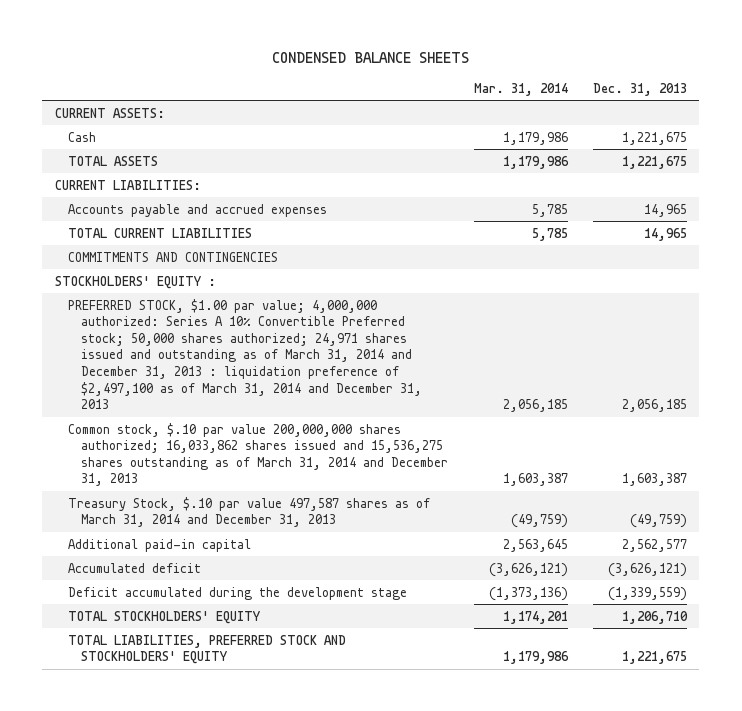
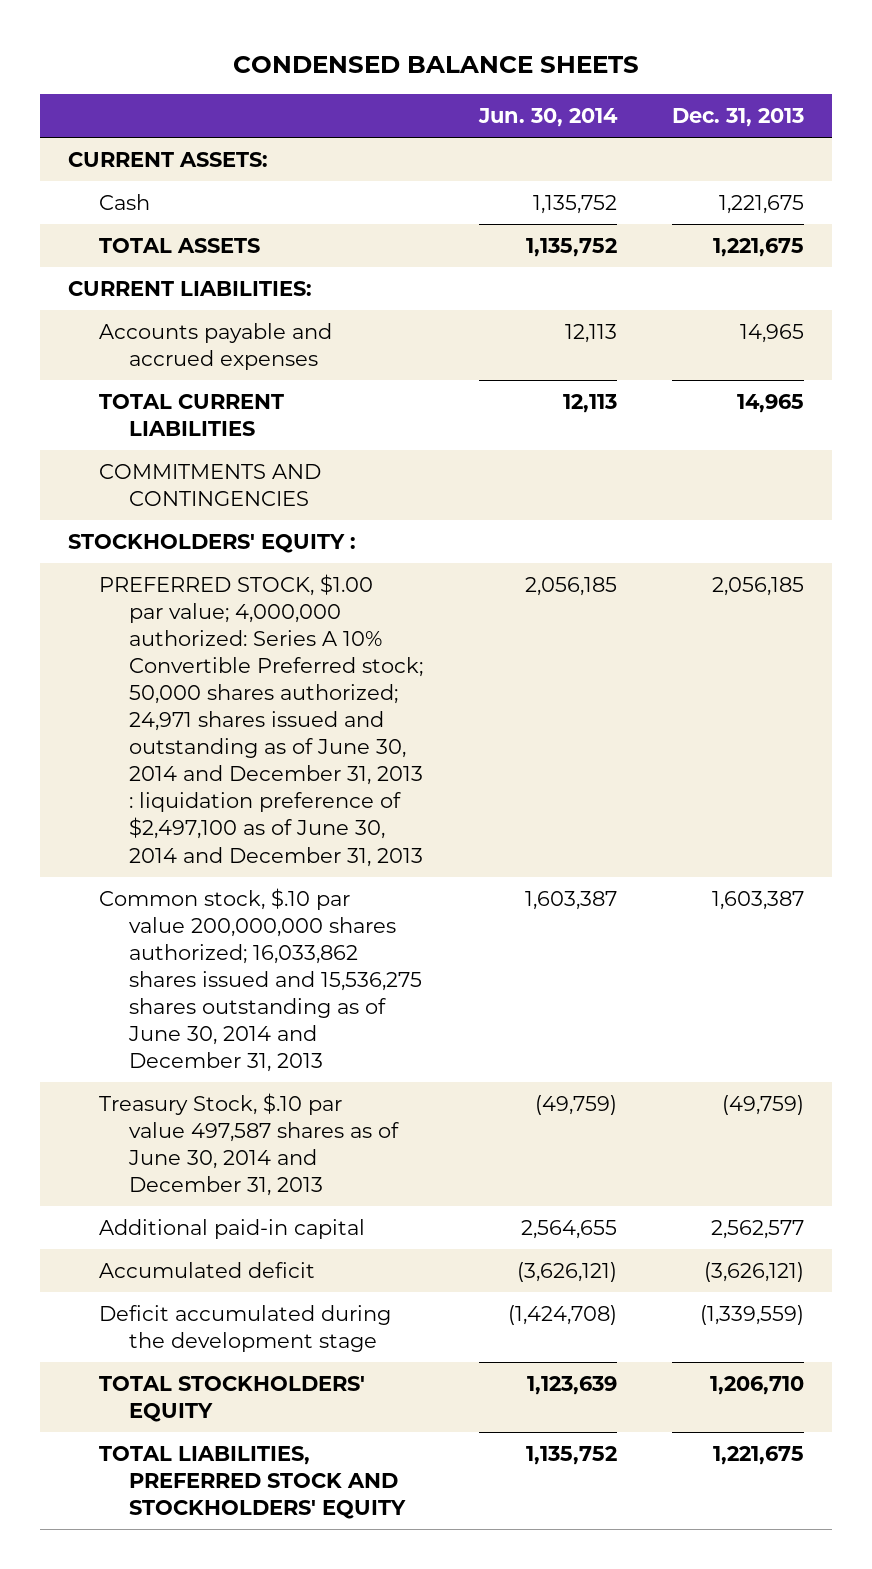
- | Mar. 31, 2014 | Dec. 31, 2013
+ | Jun. 30, 2014 | Dec. 31, 2013
- PREFERRED STOCK, $1.00 par value; 4,000,000 authorized: Series A 10% Convertible Preferred stock; 50,000 shares authorized; 24,971 shares issued and outstanding as of March 31, 2014 and December 31, 2013 : liquidation preference of $2,497,100 as of March 31, 2014 and December 31, 2013 | 2,056,185 | 2,056,185
- Common stock, $.10 par value 200,000,000 shares authorized; 16,033,862 shares issued and 15,536,275 shares outstanding as of March 31, 2014 and December 31, 2013 | 1,603,387 | 1,603,387
- Treasury Stock, $.10 par value 497,587 shares as of March 31, 2014 and December 31, 2013 | (49,759) | (49,759)
+ PREFERRED STOCK, $1.00 par value; 4,000,000 authorized: Series A 10% Convertible Preferred stock; 50,000 shares authorized; 24,971 shares issued and outstanding as of June 30, 2014 and December 31, 2013 : liquidation preference of $2,497,100 as of June 30, 2014 and December 31, 2013 | 2,056,185 | 2,056,185
+ Common stock, $.10 par value 200,000,000 shares authorized; 16,033,862 shares issued and 15,536,275 shares outstanding as of June 30, 2014 and December 31, 2013 | 1,603,387 | 1,603,387
+ Treasury Stock, $.10 par value 497,587 shares as of June 30, 2014 and December 31, 2013 | (49,759) | (49,759)

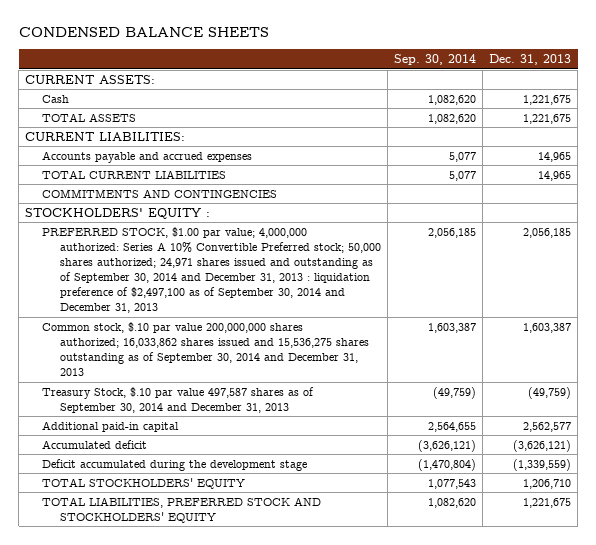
- | Jun. 30, 2014 | Dec. 31, 2013
+ | Sep. 30, 2014 | Dec. 31, 2013
- PREFERRED STOCK, $1.00 par value; 4,000,000 authorized: Series A 10% Convertible Preferred stock; 50,000 shares authorized; 24,971 shares issued and outstanding as of June 30, 2014 and December 31, 2013 : liquidation preference of $2,497,100 as of June 30, 2014 and December 31, 2013 | 2,056,185 | 2,056,185
- Common stock, $.10 par value 200,000,000 shares authorized; 16,033,862 shares issued and 15,536,275 shares outstanding as of June 30, 2014 and December 31, 2013 | 1,603,387 | 1,603,387
- Treasury Stock, $.10 par value 497,587 shares as of June 30, 2014 and December 31, 2013 | (49,759) | (49,759)
+ PREFERRED STOCK, $1.00 par value; 4,000,000 authorized: Series A 10% Convertible Preferred stock; 50,000 shares authorized; 24,971 shares issued and outstanding as of September 30, 2014 and December 31, 2013 : liquidation preference of $2,497,100 as of September 30, 2014 and December 31, 2013 | 2,056,185 | 2,056,185
+ Common stock, $.10 par value 200,000,000 shares authorized; 16,033,862 shares issued and 15,536,275 shares outstanding as of September 30, 2014 and December 31, 2013 | 1,603,387 | 1,603,387
+ Treasury Stock, $.10 par value 497,587 shares as of September 30, 2014 and December 31, 2013 | (49,759) | (49,759)

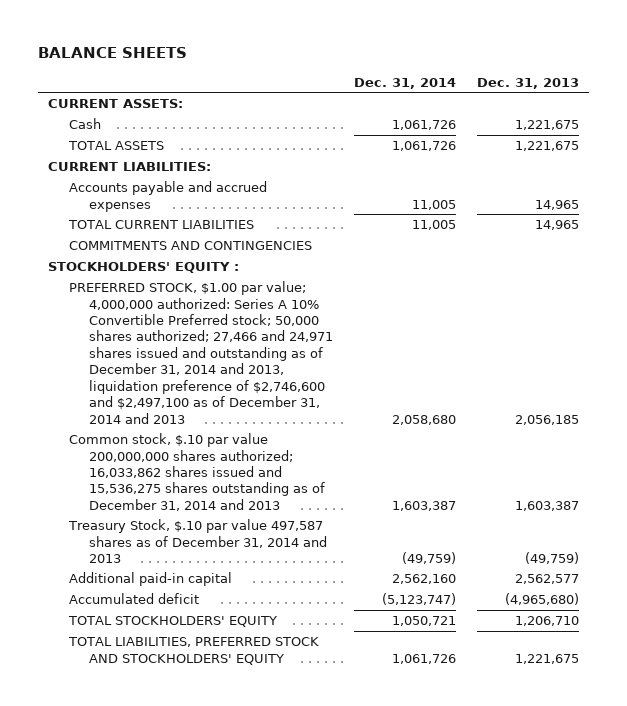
- CONDENSED BALANCE SHEETS
+ BALANCE SHEETS
- | Sep. 30, 2014 | Dec. 31, 2013
+ | Dec. 31, 2014 | Dec. 31, 2013
- PREFERRED STOCK, $1.00 par value; 4,000,000 authorized: Series A 10% Convertible Preferred stock; 50,000 shares authorized; 24,971 shares issued and outstanding as of September 30, 2014 and December 31, 2013 : liquidation preference of $2,497,100 as of September 30, 2014 and December 31, 2013 | 2,056,185 | 2,056,185
- Common stock, $.10 par value 200,000,000 shares authorized; 16,033,862 shares issued and 15,536,275 shares outstanding as of September 30, 2014 and December 31, 2013 | 1,603,387 | 1,603,387
- Treasury Stock, $.10 par value 497,587 shares as of September 30, 2014 and December 31, 2013 | (49,759) | (49,759)
+ PREFERRED STOCK, $1.00 par value; 4,000,000 authorized: Series A 10% Convertible Preferred stock; 50,000 shares authorized; 27,466 and 24,971 shares issued and outstanding as of December 31, 2014 and 2013, liquidation preference of $2,746,600 and $2,497,100 as of December 31, 2014 and 2013 | 2,058,680 | 2,056,185
+ Common stock, $.10 par value 200,000,000 shares authorized; 16,033,862 shares issued and 15,536,275 shares outstanding as of December 31, 2014 and 2013 | 1,603,387 | 1,603,387
+ Treasury Stock, $.10 par value 497,587 shares as of December 31, 2014 and 2013 | (49,759) | (49,759)
- Accumulated deficit | (3,626,121) | (3,626,121)
- Deficit accumulated during the development stage | (1,470,804) | (1,339,559)
+ Accumulated deficit | (5,123,747) | (4,965,680)

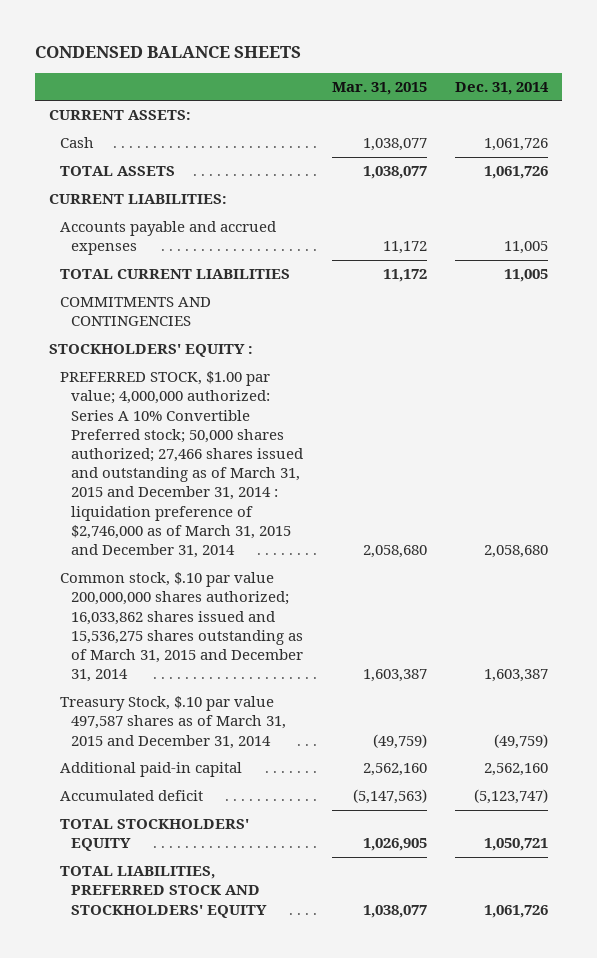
- BALANCE SHEETS
+ CONDENSED BALANCE SHEETS
- | Dec. 31, 2014 | Dec. 31, 2013
+ | Mar. 31, 2015 | Dec. 31, 2014
- PREFERRED STOCK, $1.00 par value; 4,000,000 authorized: Series A 10% Convertible Preferred stock; 50,000 shares authorized; 27,466 and 24,971 shares issued and outstanding as of December 31, 2014 and 2013, liquidation preference of $2,746,600 and $2,497,100 as of December 31, 2014 and 2013 | 2,058,680 | 2,056,185
- Common stock, $.10 par value 200,000,000 shares authorized; 16,033,862 shares issued and 15,536,275 shares outstanding as of December 31, 2014 and 2013 | 1,603,387 | 1,603,387
- Treasury Stock, $.10 par value 497,587 shares as of December 31, 2014 and 2013 | (49,759) | (49,759)
+ PREFERRED STOCK, $1.00 par value; 4,000,000 authorized: Series A 10% Convertible Preferred stock; 50,000 shares authorized; 27,466 shares issued and outstanding as of March 31, 2015 and December 31, 2014 : liquidation preference of $2,746,000 as of March 31, 2015 and December 31, 2014 | 2,058,680 | 2,058,680
+ Common stock, $.10 par value 200,000,000 shares authorized; 16,033,862 shares issued and 15,536,275 shares outstanding as of March 31, 2015 and December 31, 2014 | 1,603,387 | 1,603,387
+ Treasury Stock, $.10 par value 497,587 shares as of March 31, 2015 and December 31, 2014 | (49,759) | (49,759)

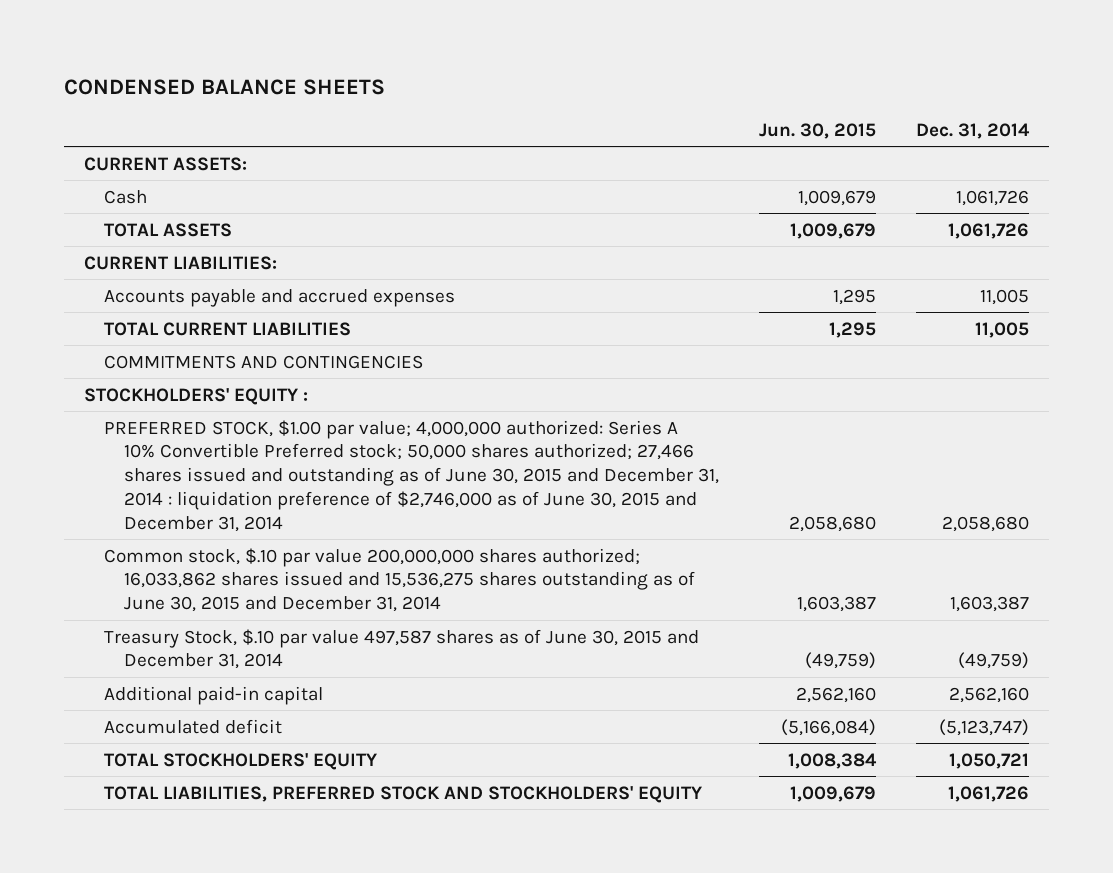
- | Mar. 31, 2015 | Dec. 31, 2014
+ | Jun. 30, 2015 | Dec. 31, 2014
- PREFERRED STOCK, $1.00 par value; 4,000,000 authorized: Series A 10% Convertible Preferred stock; 50,000 shares authorized; 27,466 shares issued and outstanding as of March 31, 2015 and December 31, 2014 : liquidation preference of $2,746,000 as of March 31, 2015 and December 31, 2014 | 2,058,680 | 2,058,680
- Common stock, $.10 par value 200,000,000 shares authorized; 16,033,862 shares issued and 15,536,275 shares outstanding as of March 31, 2015 and December 31, 2014 | 1,603,387 | 1,603,387
- Treasury Stock, $.10 par value 497,587 shares as of March 31, 2015 and December 31, 2014 | (49,759) | (49,759)
+ PREFERRED STOCK, $1.00 par value; 4,000,000 authorized: Series A 10% Convertible Preferred stock; 50,000 shares authorized; 27,466 shares issued and outstanding as of June 30, 2015 and December 31, 2014 : liquidation preference of $2,746,000 as of June 30, 2015 and December 31, 2014 | 2,058,680 | 2,058,680
+ Common stock, $.10 par value 200,000,000 shares authorized; 16,033,862 shares issued and 15,536,275 shares outstanding as of June 30, 2015 and December 31, 2014 | 1,603,387 | 1,603,387
+ Treasury Stock, $.10 par value 497,587 shares as of June 30, 2015 and December 31, 2014 | (49,759) | (49,759)

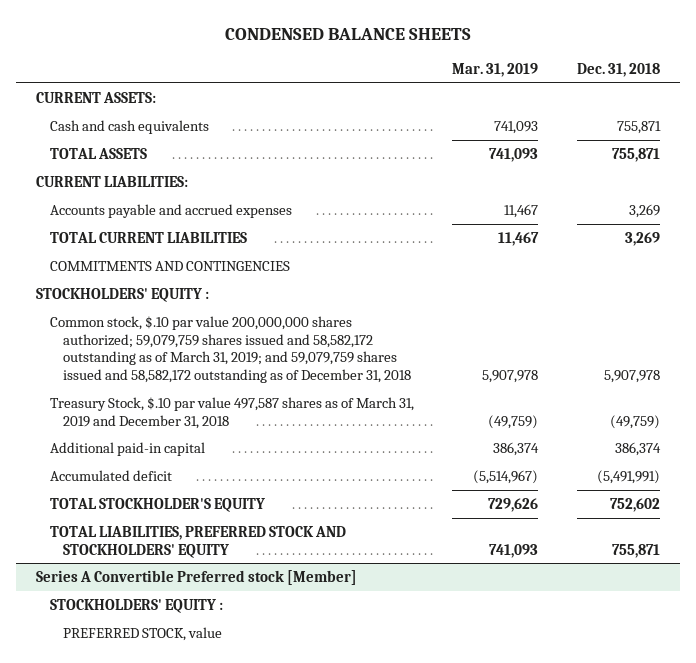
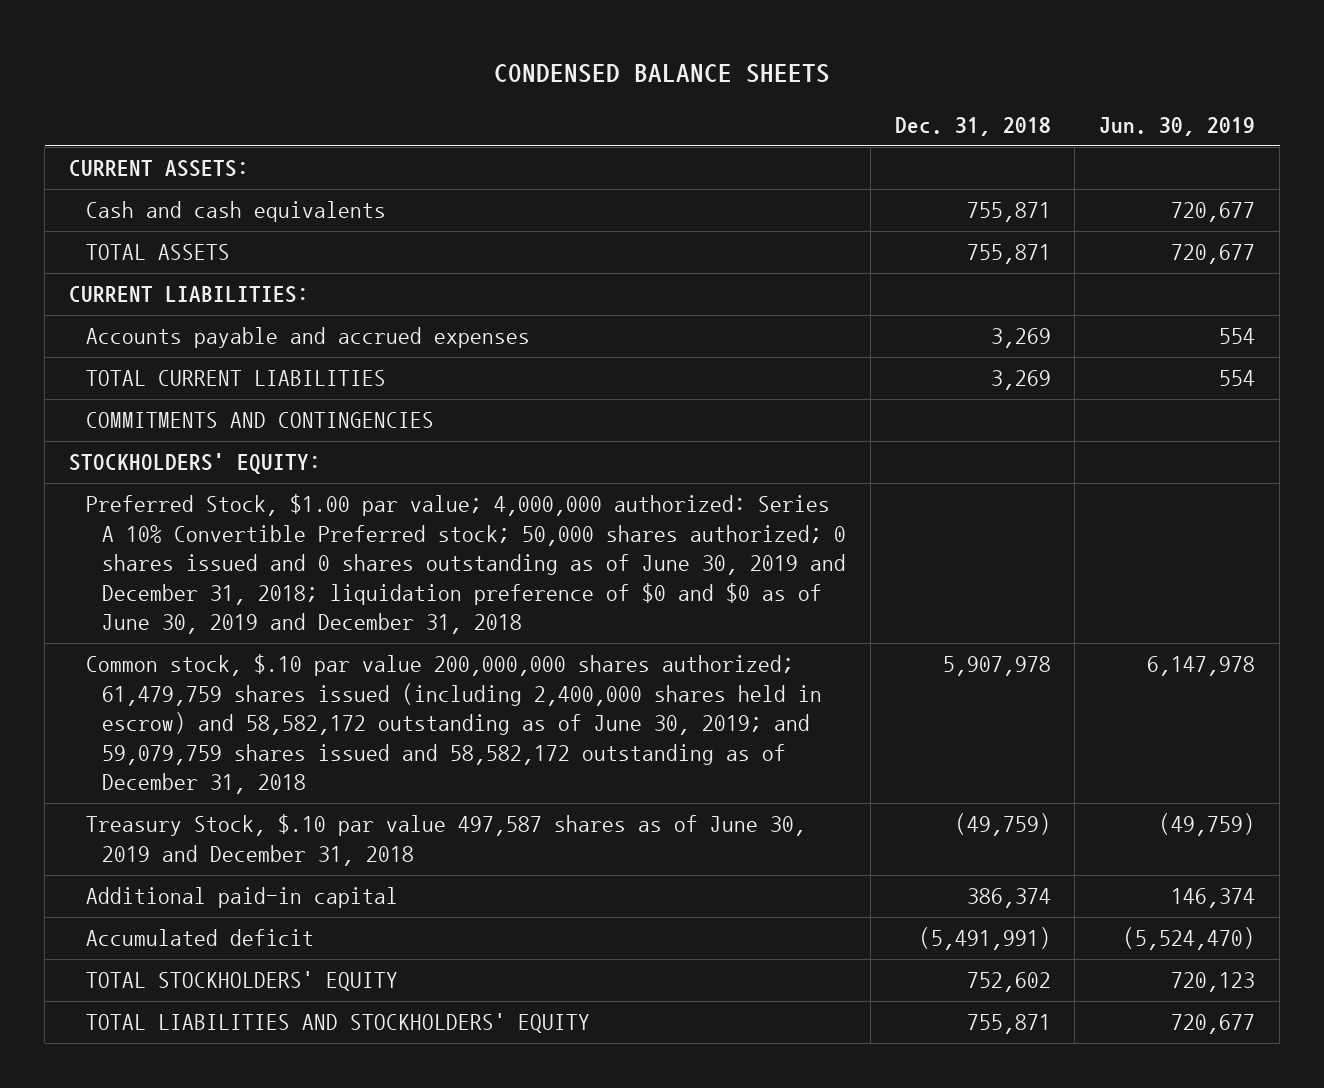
- | Mar. 31, 2019 | Dec. 31, 2018
+ | Dec. 31, 2018 | Jun. 30, 2019
- STOCKHOLDERS' EQUITY :
- Common stock, $.10 par value 200,000,000 shares authorized; 59,079,759 shares issued and 58,582,172 outstanding as of March 31, 2019; and 59,079,759 shares issued and 58,582,172 outstanding as of December 31, 2018 | 5,907,978 | 5,907,978
- Treasury Stock, $.10 par value 497,587 shares as of March 31, 2019 and December 31, 2018 | (49,759) | (49,759)
+ STOCKHOLDERS' EQUITY:
+ Preferred Stock, $1.00 par value; 4,000,000 authorized: Series A 10% Convertible Preferred stock; 50,000 shares authorized; 0 shares issued and 0 shares outstanding as of June 30, 2019 and December 31, 2018; liquidation preference of $0 and $0 as of June 30, 2019 and December 31, 2018
+ Common stock, $.10 par value 200,000,000 shares authorized; 61,479,759 shares issued (including 2,400,000 shares held in escrow) and 58,582,172 outstanding as of June 30, 2019; and 59,079,759 shares issued and 58,582,172 outstanding as of December 31, 2018 | 5,907,978 | 6,147,978
+ Treasury Stock, $.10 par value 497,587 shares as of June 30, 2019 and December 31, 2018 | (49,759) | (49,759)
- TOTAL STOCKHOLDER'S EQUITY | 729,626 | 752,602
- TOTAL LIABILITIES, PREFERRED STOCK AND STOCKHOLDERS' EQUITY | 741,093 | 755,871
- Series A Convertible Preferred stock [Member]
- STOCKHOLDERS' EQUITY :
- PREFERRED STOCK, value
+ TOTAL STOCKHOLDERS' EQUITY | 752,602 | 720,123
+ TOTAL LIABILITIES AND STOCKHOLDERS' EQUITY | 755,871 | 720,677

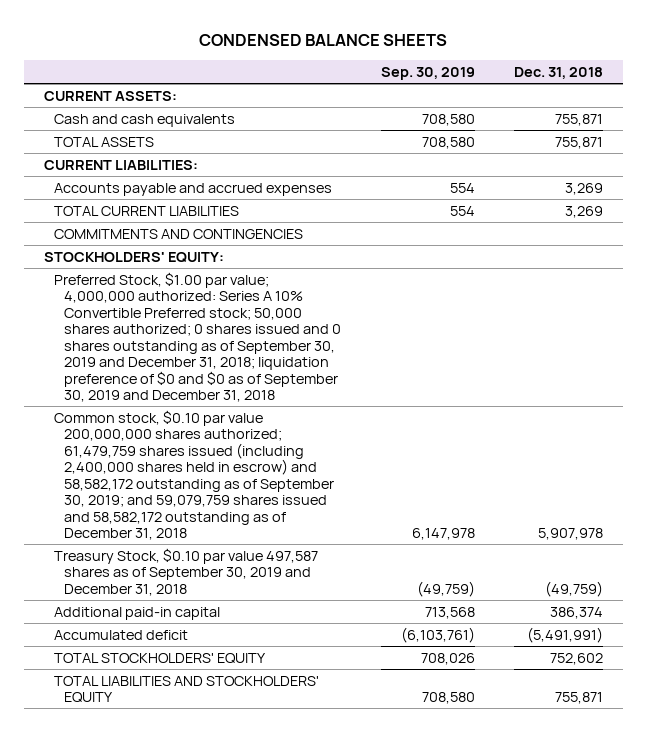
- | Dec. 31, 2018 | Jun. 30, 2019
+ | Sep. 30, 2019 | Dec. 31, 2018
- Preferred Stock, $1.00 par value; 4,000,000 authorized: Series A 10% Convertible Preferred stock; 50,000 shares authorized; 0 shares issued and 0 shares outstanding as of June 30, 2019 and December 31, 2018; liquidation preference of $0 and $0 as of June 30, 2019 and December 31, 2018
- Common stock, $.10 par value 200,000,000 shares authorized; 61,479,759 shares issued (including 2,400,000 shares held in escrow) and 58,582,172 outstanding as of June 30, 2019; and 59,079,759 shares issued and 58,582,172 outstanding as of December 31, 2018 | 5,907,978 | 6,147,978
- Treasury Stock, $.10 par value 497,587 shares as of June 30, 2019 and December 31, 2018 | (49,759) | (49,759)
+ Preferred Stock, $1.00 par value; 4,000,000 authorized: Series A 10% Convertible Preferred stock; 50,000 shares authorized; 0 shares issued and 0 shares outstanding as of September 30, 2019 and December 31, 2018; liquidation preference of $0 and $0 as of September 30, 2019 and December 31, 2018
+ Common stock, $0.10 par value 200,000,000 shares authorized; 61,479,759 shares issued (including 2,400,000 shares held in escrow) and 58,582,172 outstanding as of September 30, 2019; and 59,079,759 shares issued and 58,582,172 outstanding as of December 31, 2018 | 6,147,978 | 5,907,978
+ Treasury Stock, $0.10 par value 497,587 shares as of September 30, 2019 and December 31, 2018 | (49,759) | (49,759)

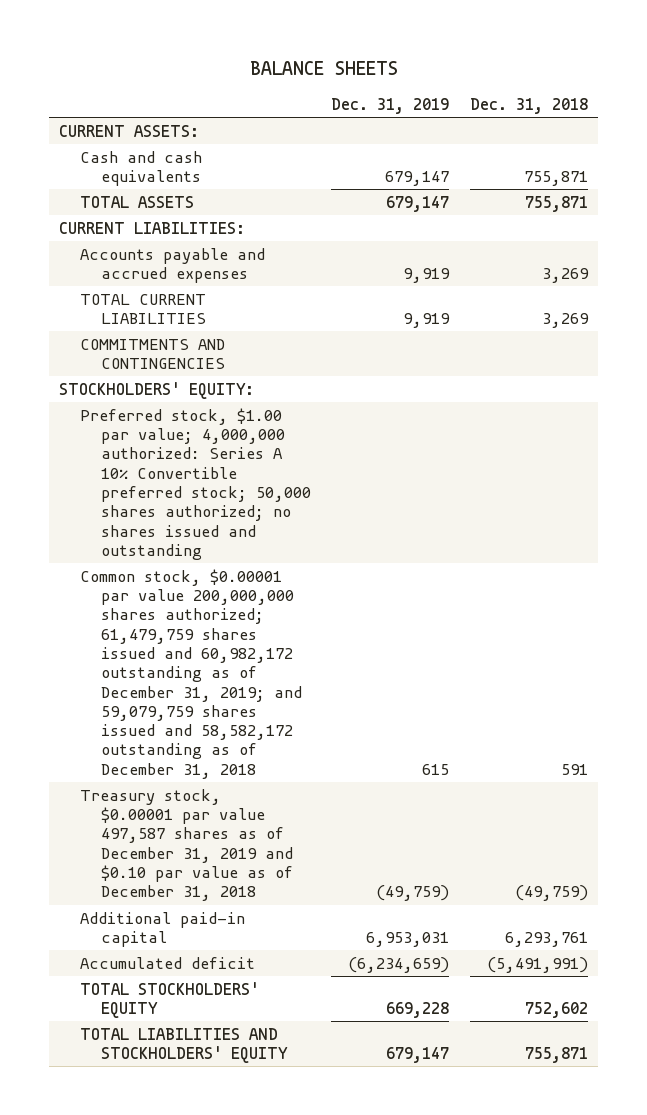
- CONDENSED BALANCE SHEETS
+ BALANCE SHEETS
- | Sep. 30, 2019 | Dec. 31, 2018
+ | Dec. 31, 2019 | Dec. 31, 2018
- Preferred Stock, $1.00 par value; 4,000,000 authorized: Series A 10% Convertible Preferred stock; 50,000 shares authorized; 0 shares issued and 0 shares outstanding as of September 30, 2019 and December 31, 2018; liquidation preference of $0 and $0 as of September 30, 2019 and December 31, 2018
- Common stock, $0.10 par value 200,000,000 shares authorized; 61,479,759 shares issued (including 2,400,000 shares held in escrow) and 58,582,172 outstanding as of September 30, 2019; and 59,079,759 shares issued and 58,582,172 outstanding as of December 31, 2018 | 6,147,978 | 5,907,978
- Treasury Stock, $0.10 par value 497,587 shares as of September 30, 2019 and December 31, 2018 | (49,759) | (49,759)
- Additional paid-in capital | 713,568 | 386,374
+ Preferred stock, $1.00 par value; 4,000,000 authorized: Series A 10% Convertible preferred stock; 50,000 shares authorized; no shares issued and outstanding
+ Common stock, $0.00001 par value 200,000,000 shares authorized; 61,479,759 shares issued and 60,982,172 outstanding as of December 31, 2019; and 59,079,759 shares issued and 58,582,172 outstanding as of December 31, 2018 | 615 | 591
+ Treasury stock, $0.00001 par value 497,587 shares as of December 31, 2019 and $0.10 par value as of December 31, 2018 | (49,759) | (49,759)
+ Additional paid-in capital | 6,953,031 | 6,293,761

